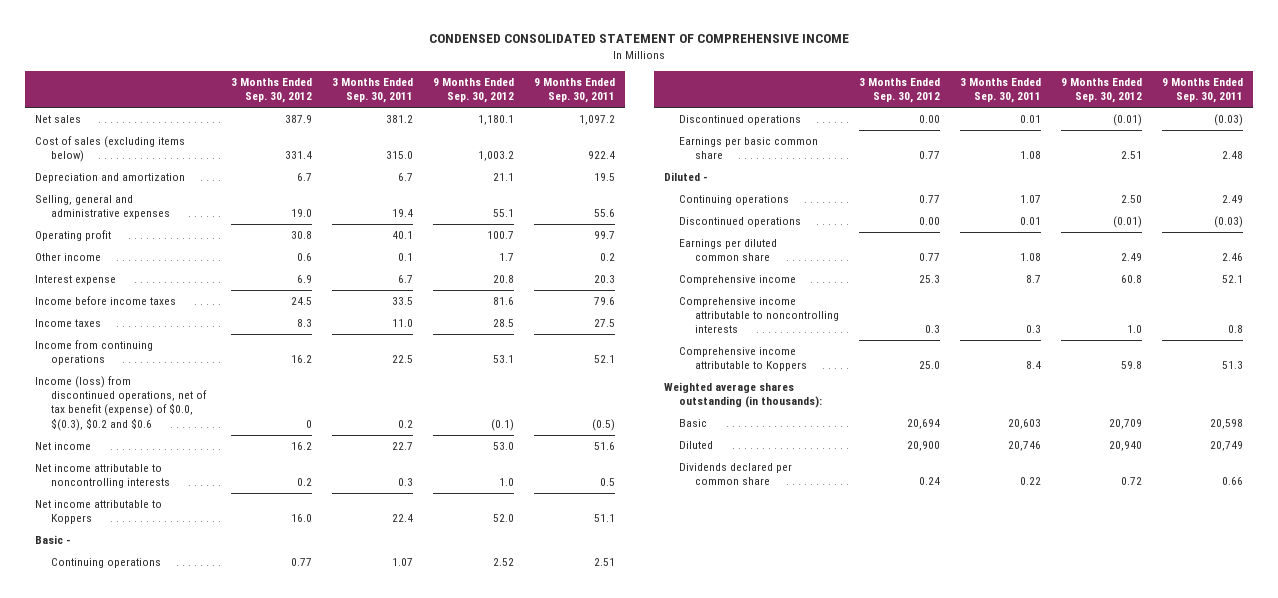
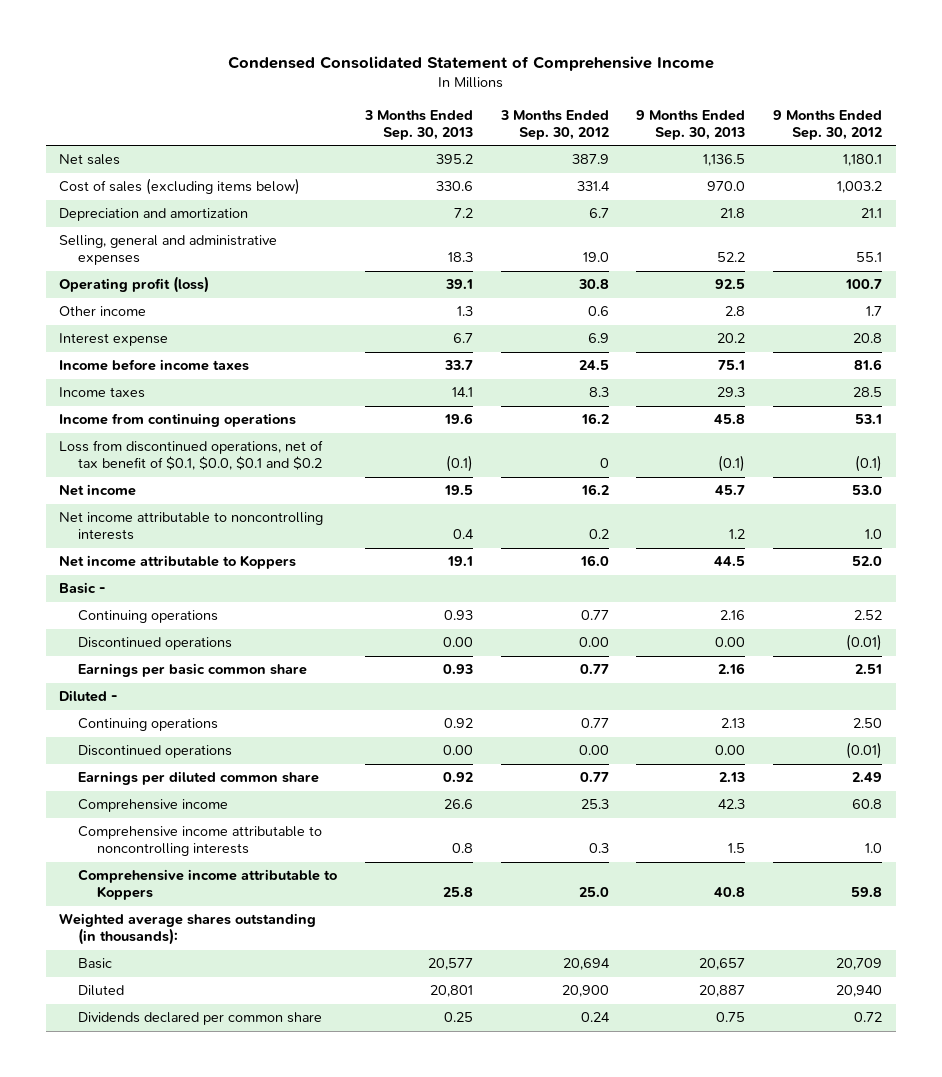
- CONDENSED CONSOLIDATED STATEMENT OF COMPREHENSIVE INCOME
+ Condensed Consolidated Statement of Comprehensive Income
- | 3 Months Ended Sep. 30, 2012 | 3 Months Ended Sep. 30, 2011 | 9 Months Ended Sep. 30, 2012 | 9 Months Ended Sep. 30, 2011
+ | 3 Months Ended Sep. 30, 2013 | 3 Months Ended Sep. 30, 2012 | 9 Months Ended Sep. 30, 2013 | 9 Months Ended Sep. 30, 2012
- Operating profit | 30.8 | 40.1 | 100.7 | 99.7
+ Operating profit (loss) | 39.1 | 30.8 | 92.5 | 100.7
- Income (loss) from discontinued operations, net of tax benefit (expense) of $0.0, $(0.3), $0.2 and $0.6 | 0 | 0.2 | (0.1) | (0.5)
+ Loss from discontinued operations, net of tax benefit of $0.1, $0.0, $0.1 and $0.2 | (0.1) | 0 | (0.1) | (0.1)

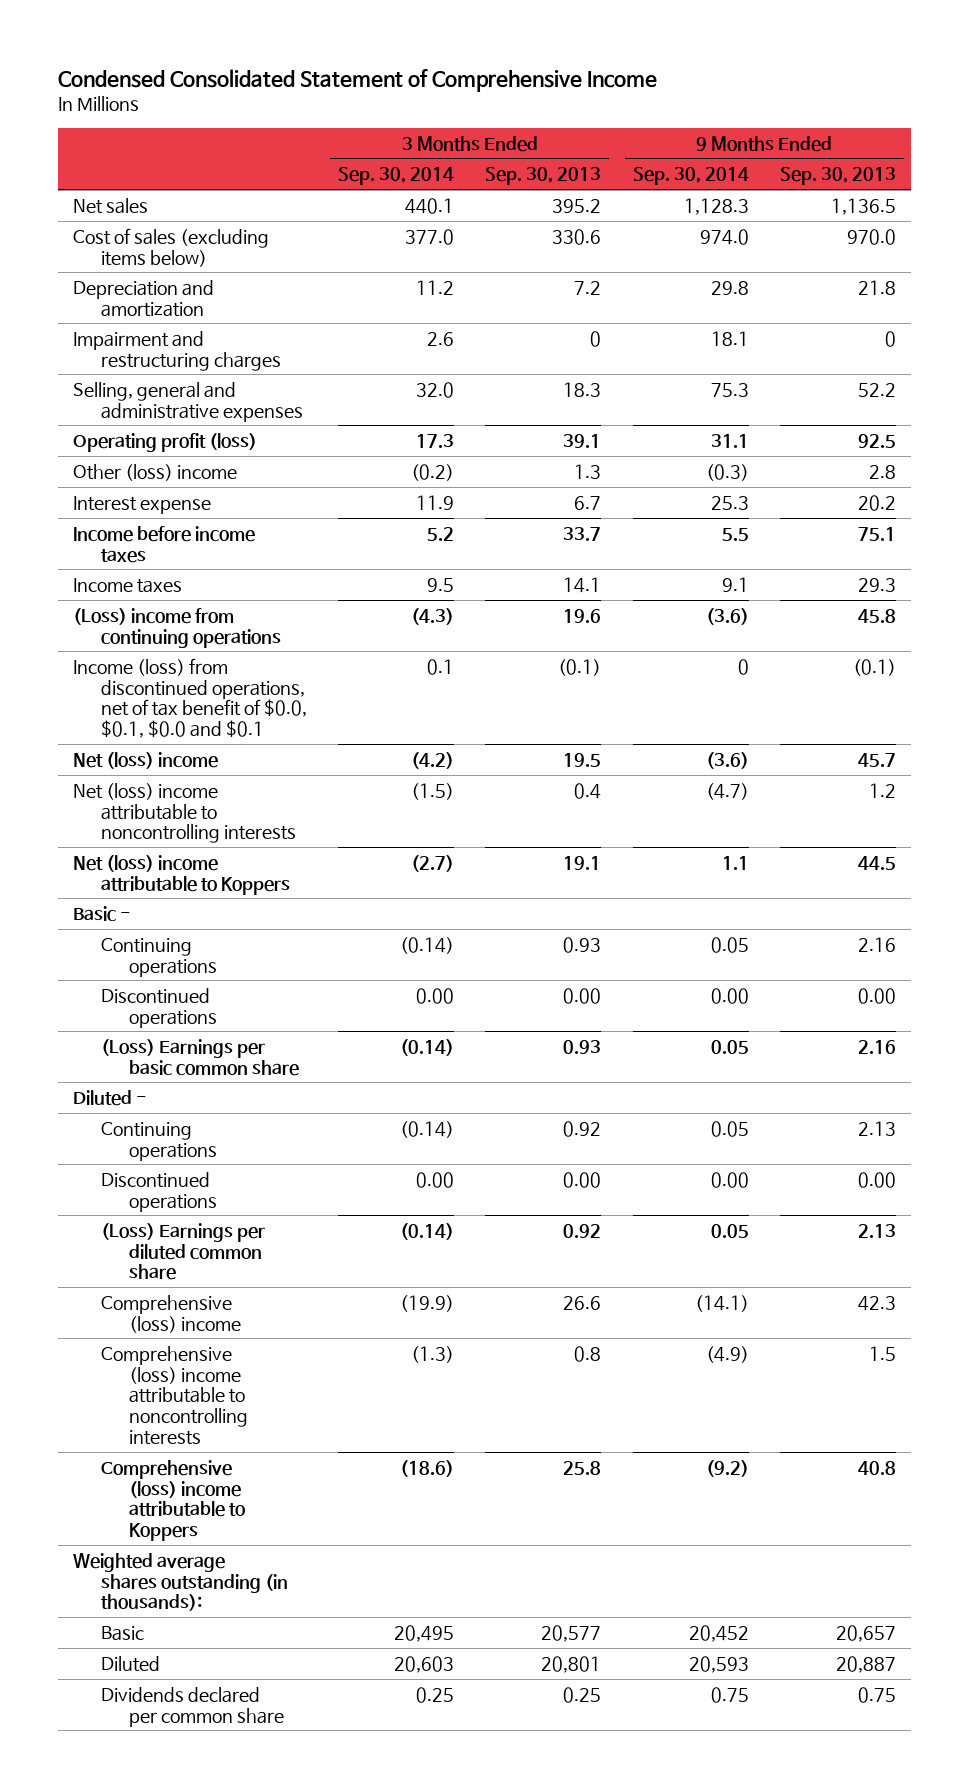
- | 3 Months Ended Sep. 30, 2013 | 3 Months Ended Sep. 30, 2012 | 9 Months Ended Sep. 30, 2013 | 9 Months Ended Sep. 30, 2012
+ | 3 Months Ended Sep. 30, 2014 | 3 Months Ended Sep. 30, 2013 | 9 Months Ended Sep. 30, 2014 | 9 Months Ended Sep. 30, 2013
+ Impairment and restructuring charges | 2.6 | 0 | 18.1 | 0
- Other income | 1.3 | 0.6 | 2.8 | 1.7
+ Other (loss) income | (0.2) | 1.3 | (0.3) | 2.8
- Income from continuing operations | 19.6 | 16.2 | 45.8 | 53.1
- Loss from discontinued operations, net of tax benefit of $0.1, $0.0, $0.1 and $0.2 | (0.1) | 0 | (0.1) | (0.1)
- Net income | 19.5 | 16.2 | 45.7 | 53.0
- Net income attributable to noncontrolling interests | 0.4 | 0.2 | 1.2 | 1.0
- Net income attributable to Koppers | 19.1 | 16.0 | 44.5 | 52.0
+ (Loss) income from continuing operations | (4.3) | 19.6 | (3.6) | 45.8
+ Income (loss) from discontinued operations, net of tax benefit of $0.0, $0.1, $0.0 and $0.1 | 0.1 | (0.1) | 0 | (0.1)
+ Net (loss) income | (4.2) | 19.5 | (3.6) | 45.7
+ Net (loss) income attributable to noncontrolling interests | (1.5) | 0.4 | (4.7) | 1.2
+ Net (loss) income attributable to Koppers | (2.7) | 19.1 | 1.1 | 44.5
- Earnings per basic common share | 0.93 | 0.77 | 2.16 | 2.51
+ (Loss) Earnings per basic common share | (0.14) | 0.93 | 0.05 | 2.16
- Earnings per diluted common share | 0.92 | 0.77 | 2.13 | 2.49
- Comprehensive income | 26.6 | 25.3 | 42.3 | 60.8
- Comprehensive income attributable to noncontrolling interests | 0.8 | 0.3 | 1.5 | 1.0
- Comprehensive income attributable to Koppers | 25.8 | 25.0 | 40.8 | 59.8
+ (Loss) Earnings per diluted common share | (0.14) | 0.92 | 0.05 | 2.13
+ Comprehensive (loss) income | (19.9) | 26.6 | (14.1) | 42.3
+ Comprehensive (loss) income attributable to noncontrolling interests | (1.3) | 0.8 | (4.9) | 1.5
+ Comprehensive (loss) income attributable to Koppers | (18.6) | 25.8 | (9.2) | 40.8

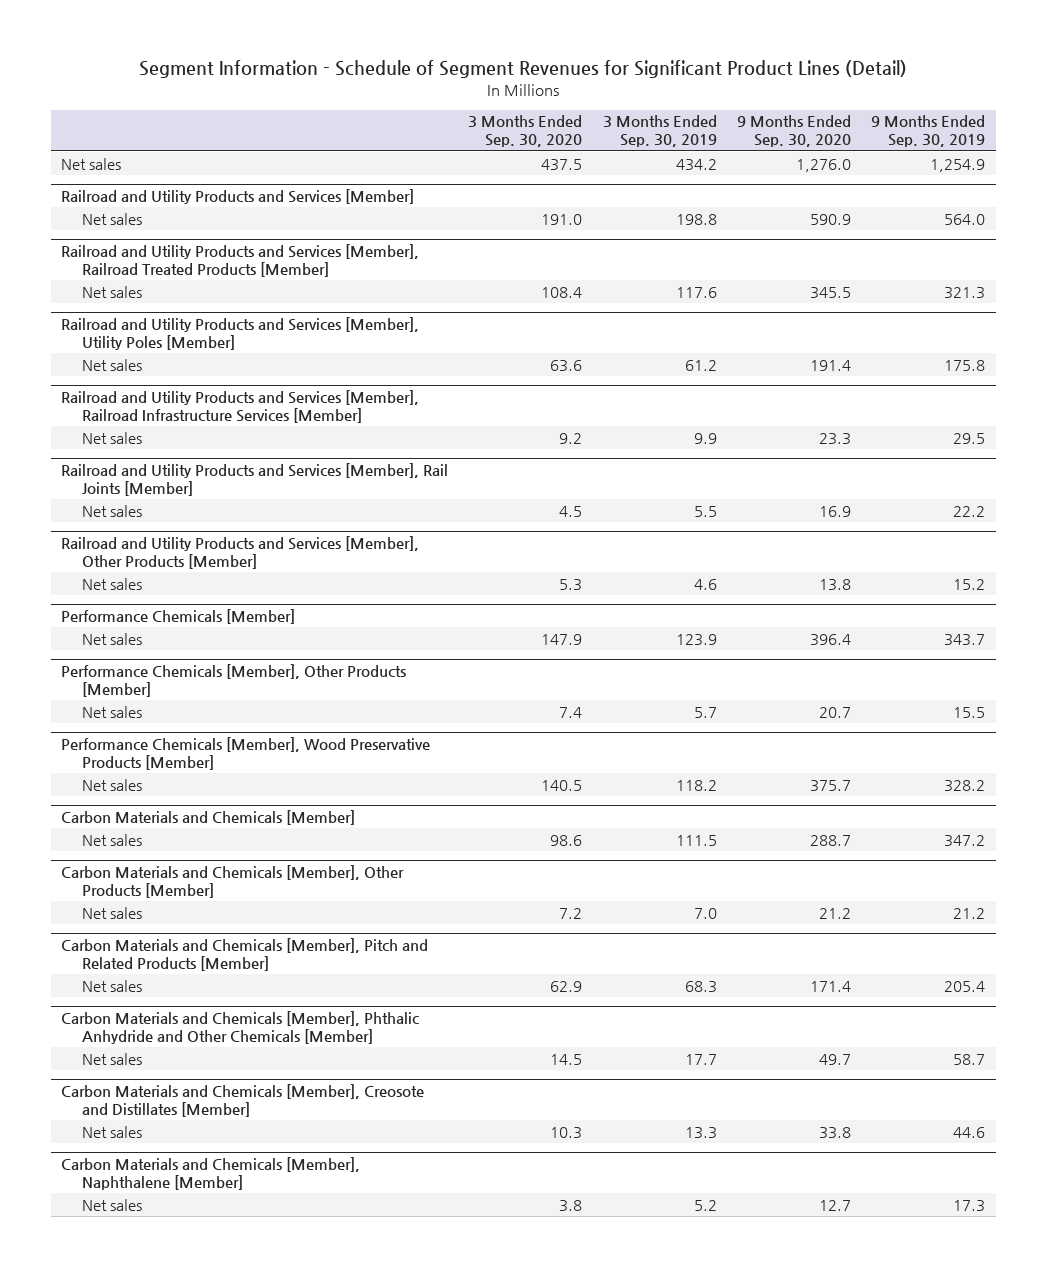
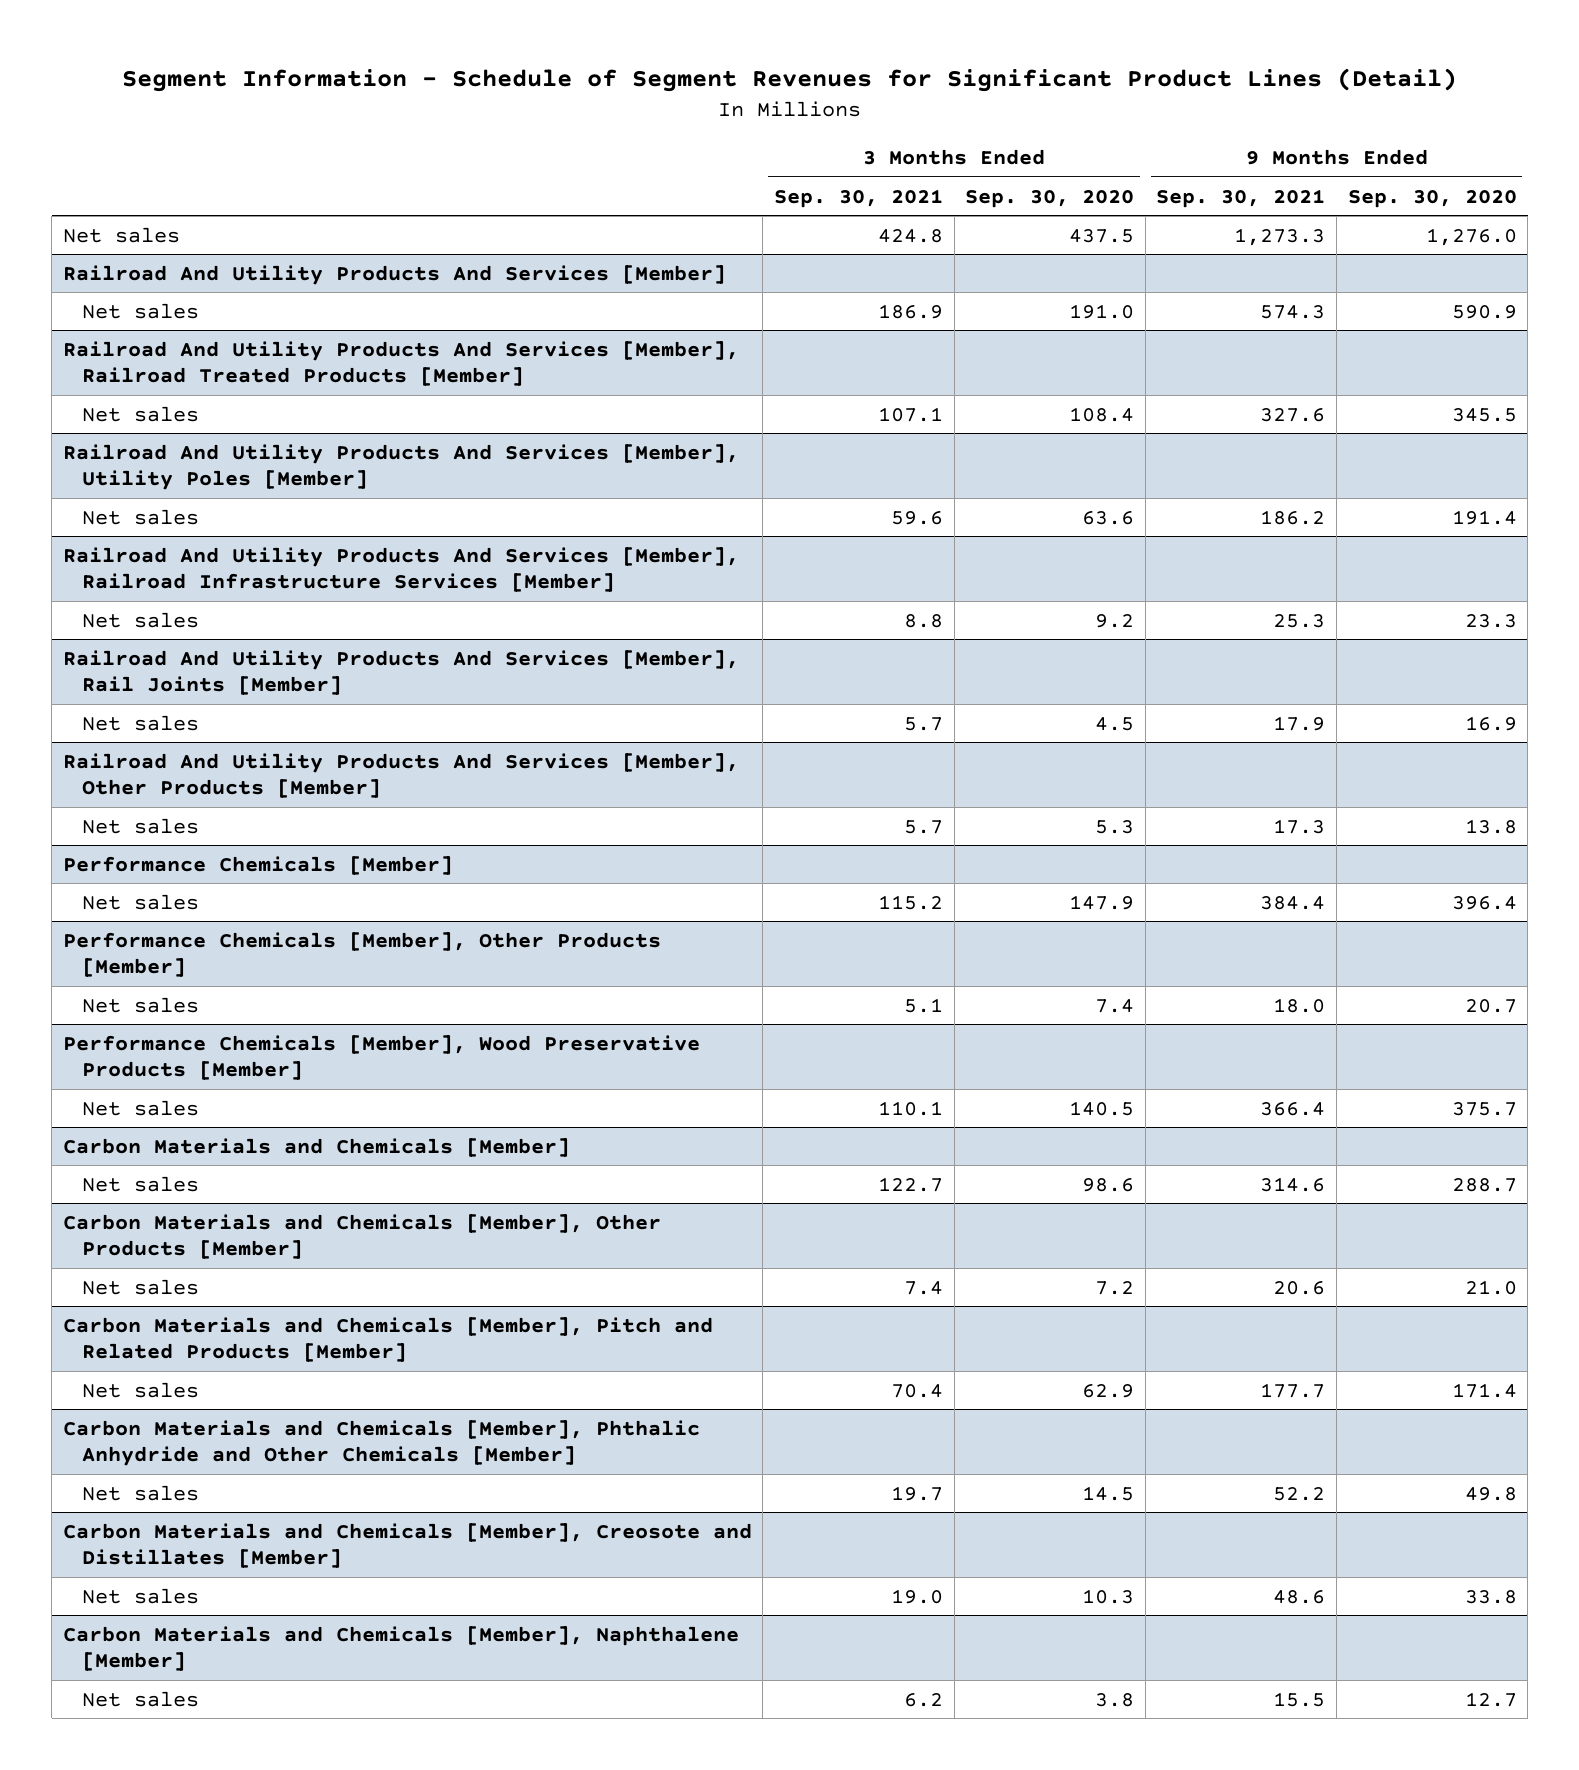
- | 3 Months Ended Sep. 30, 2020 | 3 Months Ended Sep. 30, 2019 | 9 Months Ended Sep. 30, 2020 | 9 Months Ended Sep. 30, 2019
+ | 3 Months Ended Sep. 30, 2021 | 3 Months Ended Sep. 30, 2020 | 9 Months Ended Sep. 30, 2021 | 9 Months Ended Sep. 30, 2020
- Railroad and Utility Products and Services [Member]
+ Railroad And Utility Products And Services [Member]
- Railroad and Utility Products and Services [Member], Railroad Treated Products [Member]
+ Railroad And Utility Products And Services [Member], Railroad Treated Products [Member]
- Railroad and Utility Products and Services [Member], Utility Poles [Member]
+ Railroad And Utility Products And Services [Member], Utility Poles [Member]
- Railroad and Utility Products and Services [Member], Railroad Infrastructure Services [Member]
+ Railroad And Utility Products And Services [Member], Railroad Infrastructure Services [Member]
- Railroad and Utility Products and Services [Member], Rail Joints [Member]
+ Railroad And Utility Products And Services [Member], Rail Joints [Member]
- Railroad and Utility Products and Services [Member], Other Products [Member]
+ Railroad And Utility Products And Services [Member], Other Products [Member]
@ Carbon Materials and Chemicals [Member], Other Products [Member]
- Net sales | 7.2 | 7.0 | 21.2 | 21.2
+ Net sales | 7.4 | 7.2 | 20.6 | 21.0
@ Carbon Materials and Chemicals [Member], Phthalic Anhydride and Other Chemicals [Member]
- Net sales | 14.5 | 17.7 | 49.7 | 58.7
+ Net sales | 19.7 | 14.5 | 52.2 | 49.8

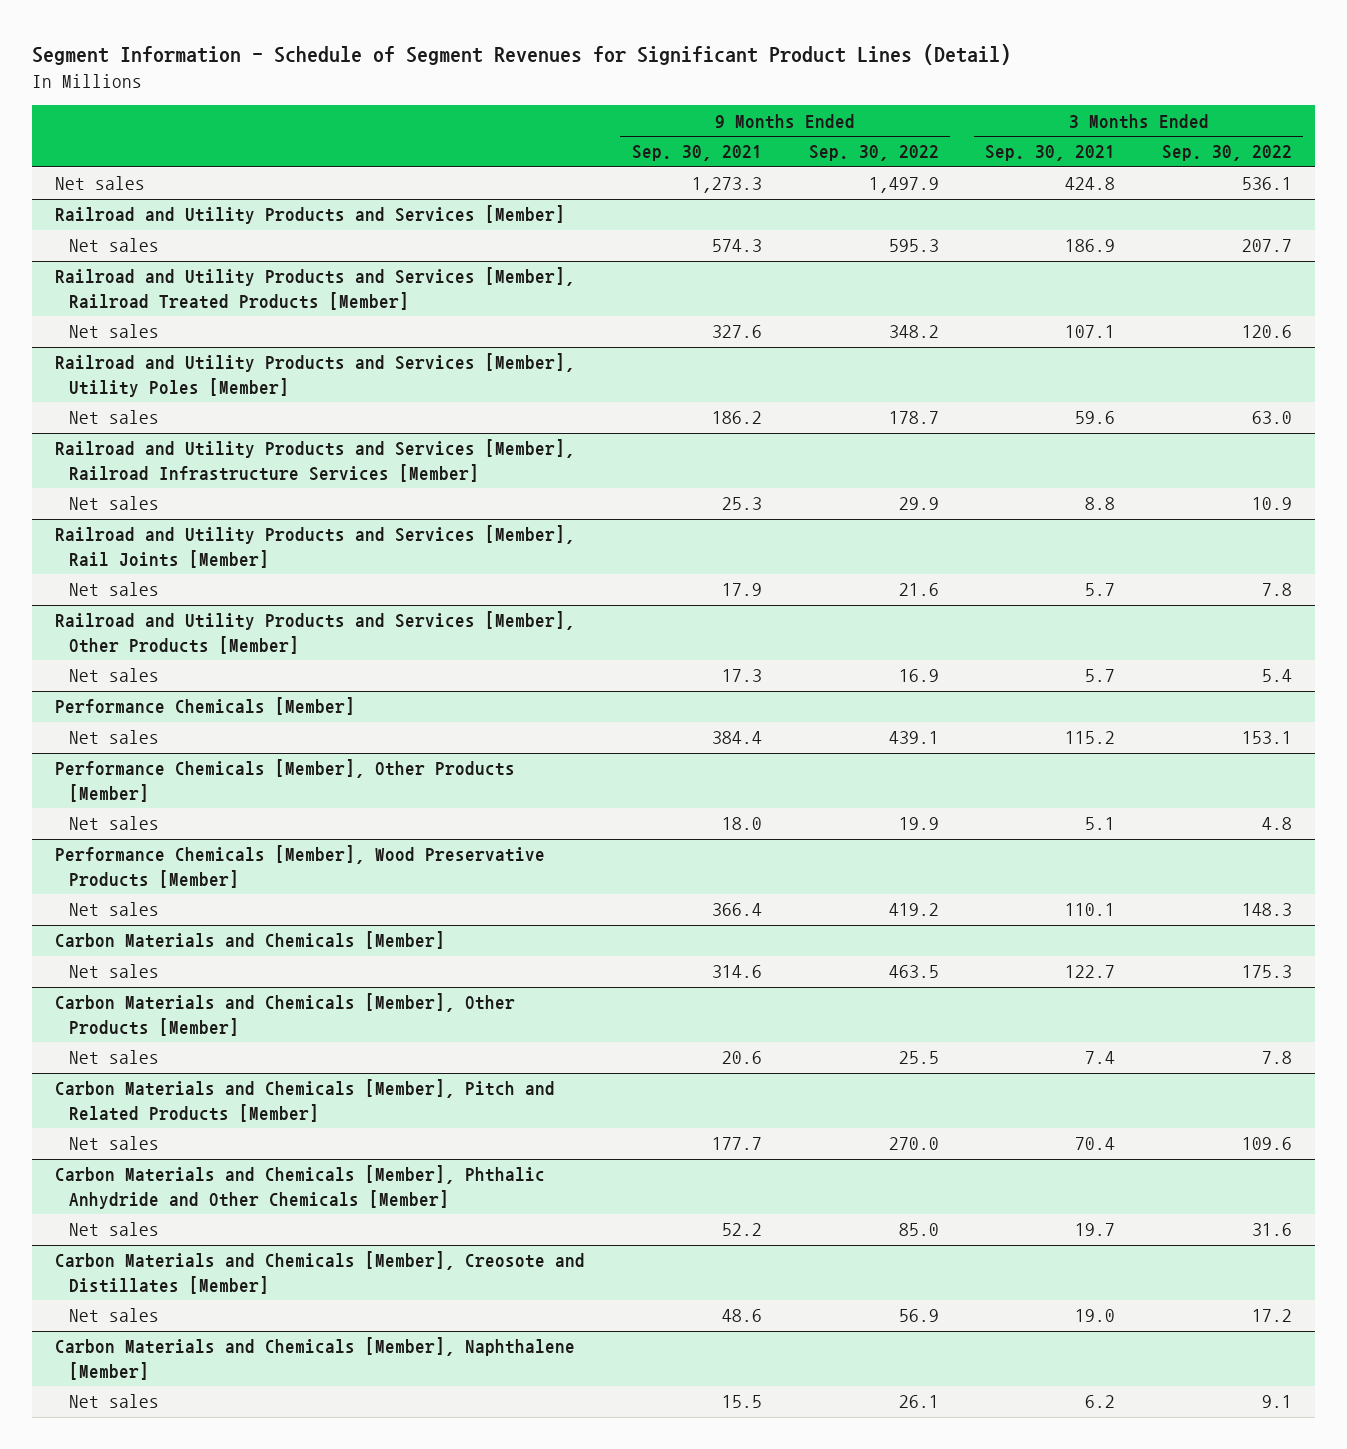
- | 3 Months Ended Sep. 30, 2021 | 3 Months Ended Sep. 30, 2020 | 9 Months Ended Sep. 30, 2021 | 9 Months Ended Sep. 30, 2020
+ | 9 Months Ended Sep. 30, 2021 | 9 Months Ended Sep. 30, 2022 | 3 Months Ended Sep. 30, 2021 | 3 Months Ended Sep. 30, 2022
- Railroad And Utility Products And Services [Member]
+ Railroad and Utility Products and Services [Member]
- Railroad And Utility Products And Services [Member], Railroad Treated Products [Member]
+ Railroad and Utility Products and Services [Member], Railroad Treated Products [Member]
- Railroad And Utility Products And Services [Member], Utility Poles [Member]
+ Railroad and Utility Products and Services [Member], Utility Poles [Member]
- Railroad And Utility Products And Services [Member], Railroad Infrastructure Services [Member]
+ Railroad and Utility Products and Services [Member], Railroad Infrastructure Services [Member]
- Railroad And Utility Products And Services [Member], Rail Joints [Member]
+ Railroad and Utility Products and Services [Member], Rail Joints [Member]
- Railroad And Utility Products And Services [Member], Other Products [Member]
+ Railroad and Utility Products and Services [Member], Other Products [Member]

